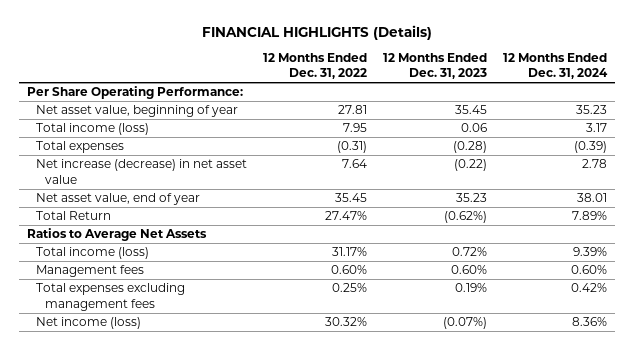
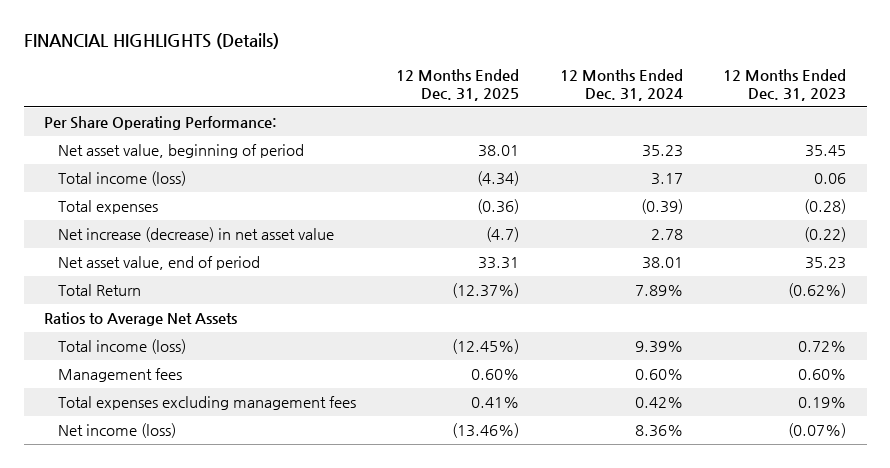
- | 12 Months Ended Dec. 31, 2022 | 12 Months Ended Dec. 31, 2023 | 12 Months Ended Dec. 31, 2024
+ | 12 Months Ended Dec. 31, 2025 | 12 Months Ended Dec. 31, 2024 | 12 Months Ended Dec. 31, 2023
- Net asset value, beginning of year | 27.81 | 35.45 | 35.23
+ Net asset value, beginning of period | 38.01 | 35.23 | 35.45
- Net asset value, end of year | 35.45 | 35.23 | 38.01
+ Net asset value, end of period | 33.31 | 38.01 | 35.23

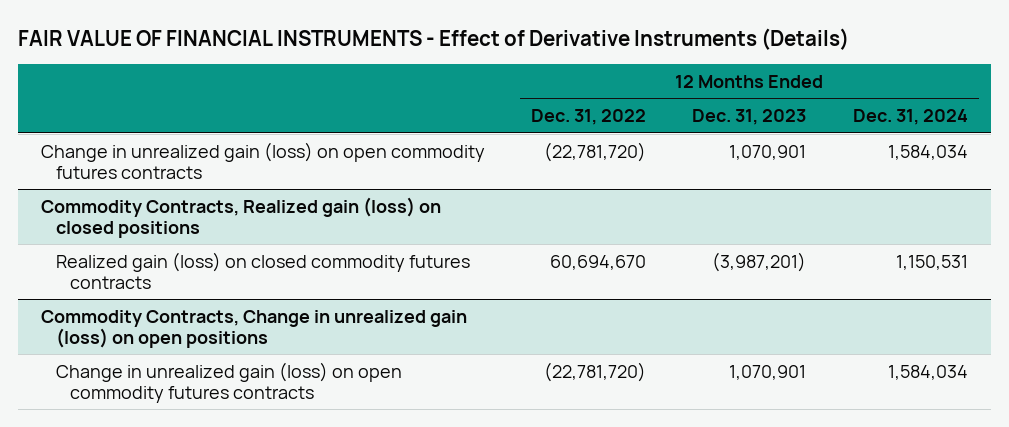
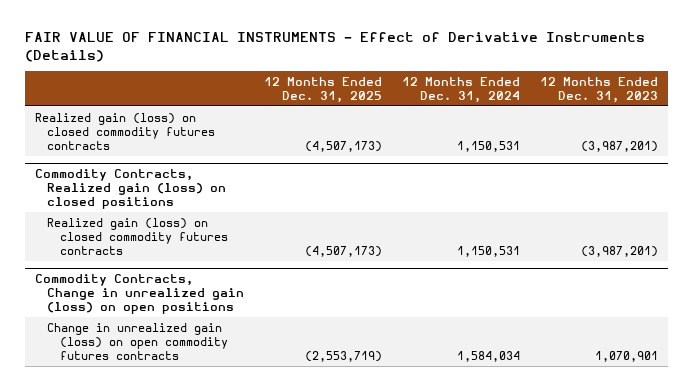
- | 12 Months Ended Dec. 31, 2022 | 12 Months Ended Dec. 31, 2023 | 12 Months Ended Dec. 31, 2024
+ | 12 Months Ended Dec. 31, 2025 | 12 Months Ended Dec. 31, 2024 | 12 Months Ended Dec. 31, 2023
- Change in unrealized gain (loss) on open commodity futures contracts | (22,781,720) | 1,070,901 | 1,584,034
+ Realized gain (loss) on closed commodity futures contracts | (4,507,173) | 1,150,531 | (3,987,201)

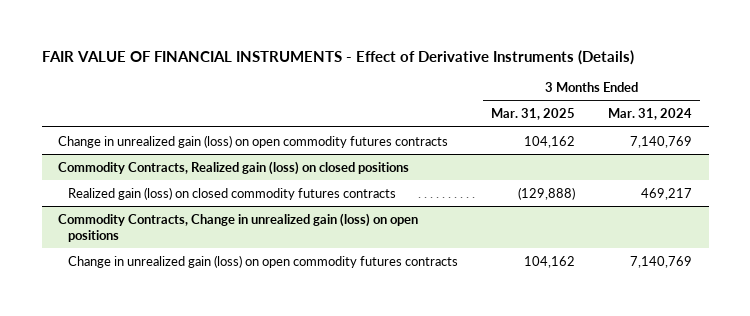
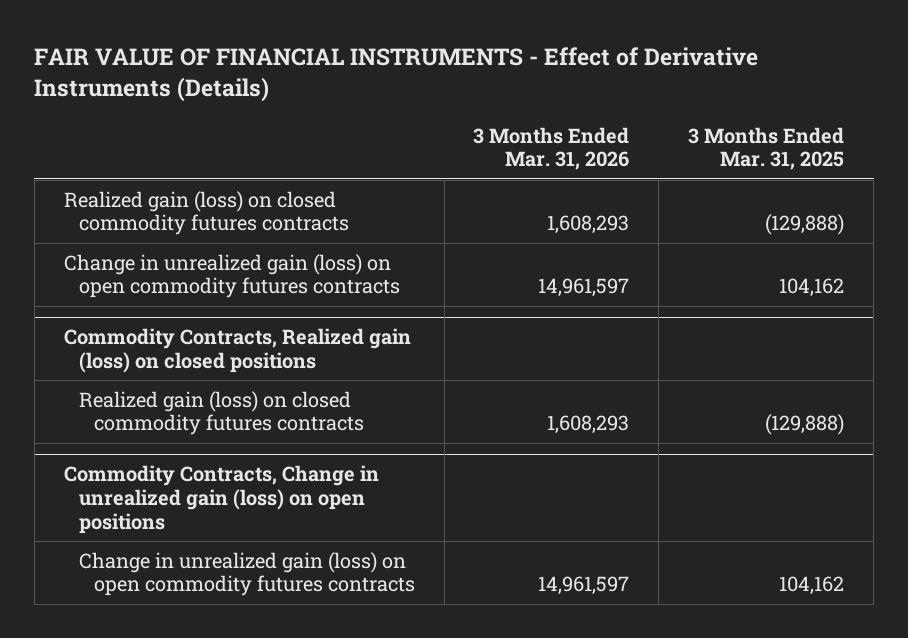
- | 3 Months Ended Mar. 31, 2025 | 3 Months Ended Mar. 31, 2024
+ | 3 Months Ended Mar. 31, 2026 | 3 Months Ended Mar. 31, 2025
+ Realized gain (loss) on closed commodity futures contracts | 1,608,293 | (129,888)

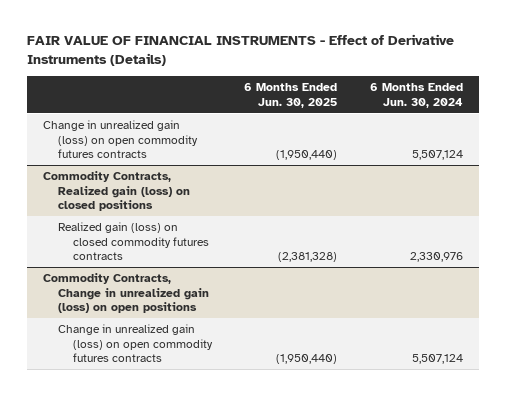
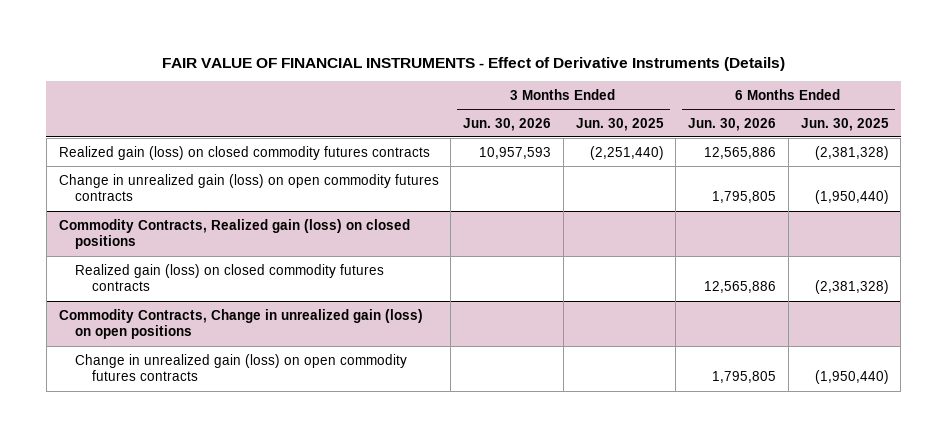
- | 6 Months Ended Jun. 30, 2025 | 6 Months Ended Jun. 30, 2024
+ | 3 Months Ended Jun. 30, 2026 | 3 Months Ended Jun. 30, 2025 | 6 Months Ended Jun. 30, 2026 | 6 Months Ended Jun. 30, 2025
+ Realized gain (loss) on closed commodity futures contracts | 10,957,593 | (2,251,440) | 12,565,886 | (2,381,328)

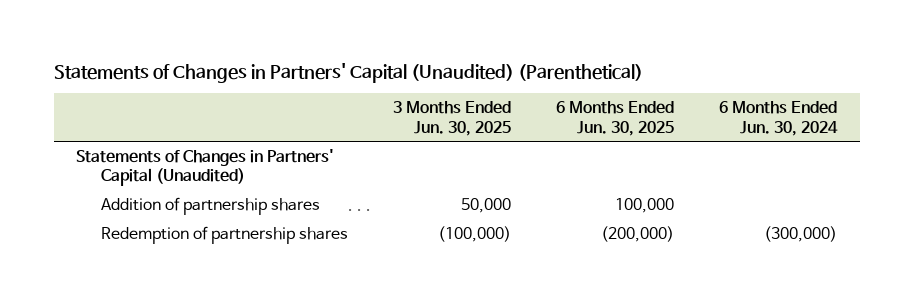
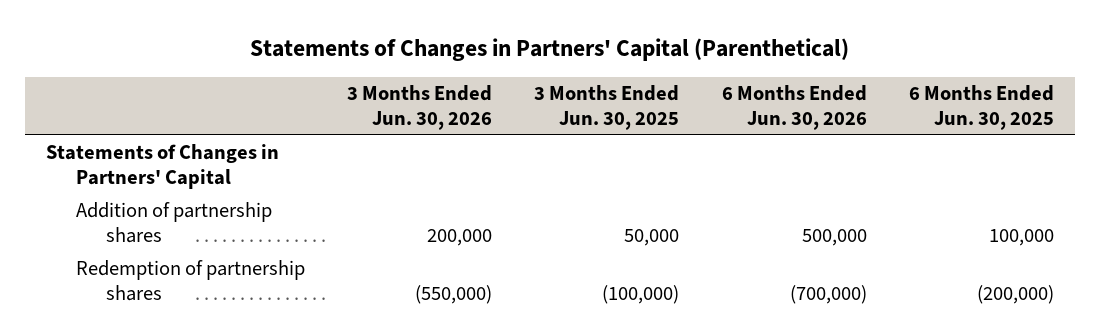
- Statements of Changes in Partners' Capital (Unaudited) (Parenthetical)
+ Statements of Changes in Partners' Capital (Parenthetical)
- | 3 Months Ended Jun. 30, 2025 | 6 Months Ended Jun. 30, 2025 | 6 Months Ended Jun. 30, 2024
+ | 3 Months Ended Jun. 30, 2026 | 3 Months Ended Jun. 30, 2025 | 6 Months Ended Jun. 30, 2026 | 6 Months Ended Jun. 30, 2025
- Statements of Changes in Partners' Capital (Unaudited)
+ Statements of Changes in Partners' Capital

